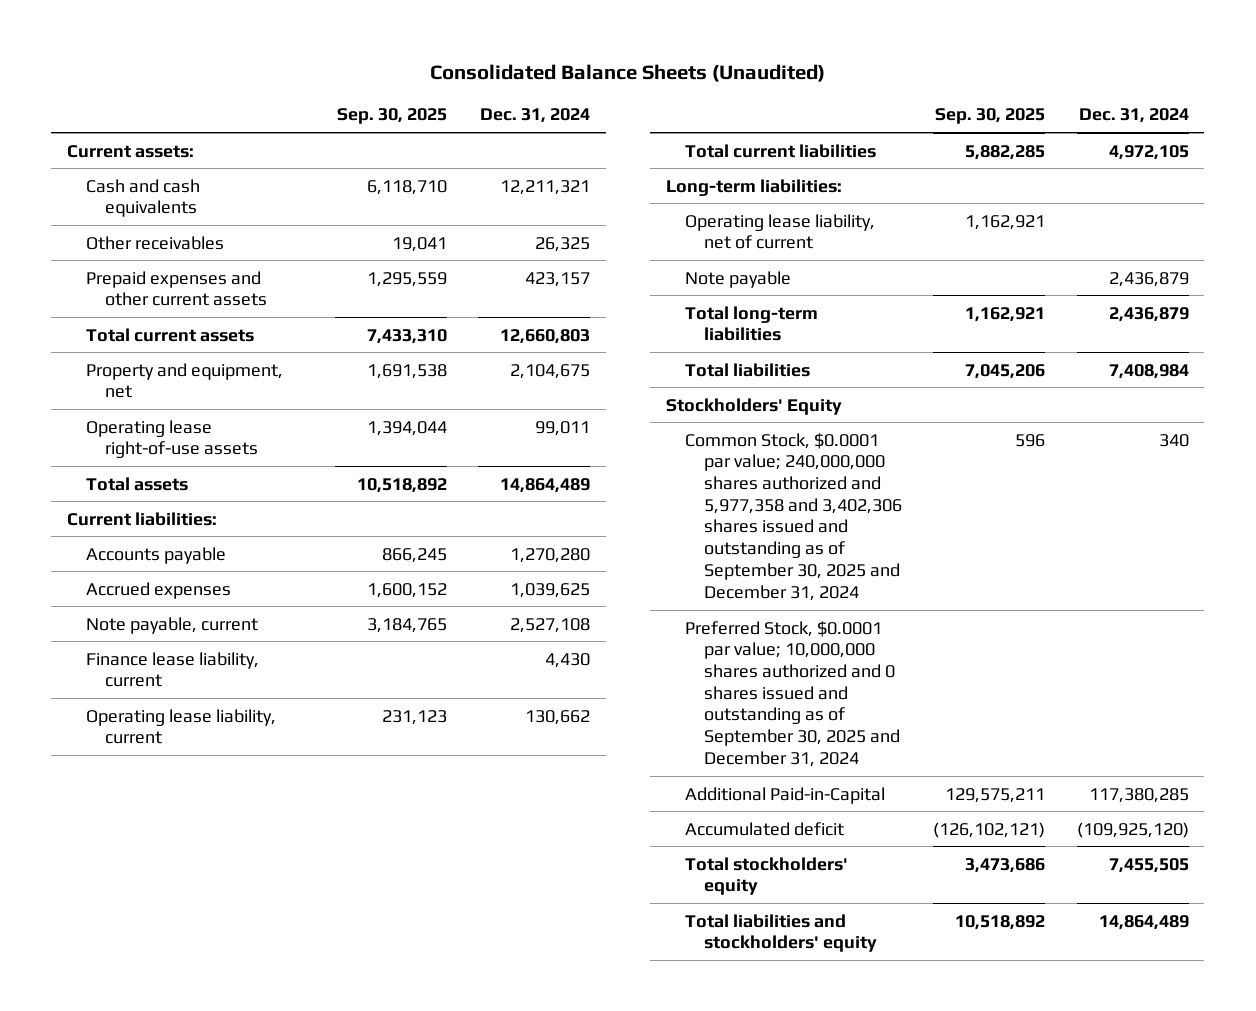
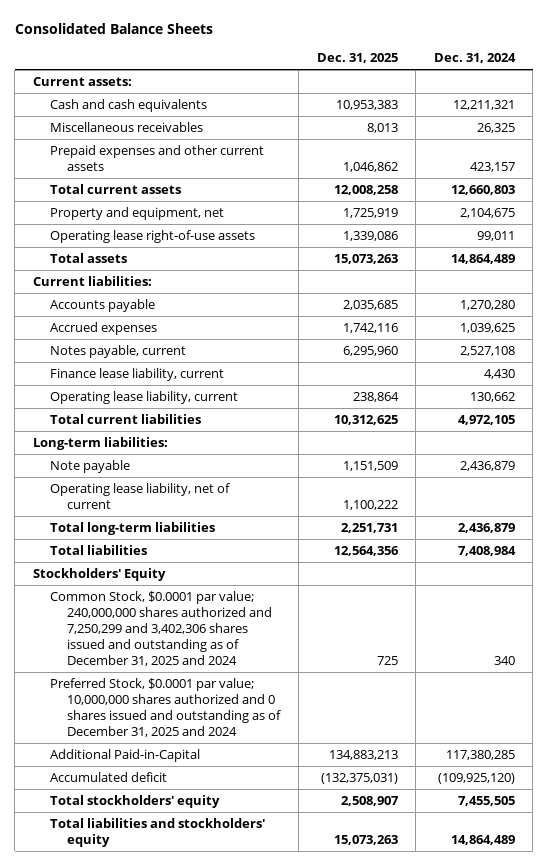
- Consolidated Balance Sheets (Unaudited)
+ Consolidated Balance Sheets
- | Sep. 30, 2025 | Dec. 31, 2024
+ | Dec. 31, 2025 | Dec. 31, 2024
- Other receivables | 19,041 | 26,325
+ Miscellaneous receivables | 8,013 | 26,325
- Note payable, current | 3,184,765 | 2,527,108
+ Notes payable, current | 6,295,960 | 2,527,108
moved down: Operating lease liability, net of current | 1,100,222 |
- Common Stock, $0.0001 par value; 240,000,000 shares authorized and 5,977,358 and 3,402,306 shares issued and outstanding as of September 30, 2025 and December 31, 2024 | 596 | 340
- Preferred Stock, $0.0001 par value; 10,000,000 shares authorized and 0 shares issued and outstanding as of September 30, 2025 and December 31, 2024
+ Common Stock, $0.0001 par value; 240,000,000 shares authorized and 7,250,299 and 3,402,306 shares issued and outstanding as of December 31, 2025 and 2024 | 725 | 340
+ Preferred Stock, $0.0001 par value; 10,000,000 shares authorized and 0 shares issued and outstanding as of December 31, 2025 and 2024

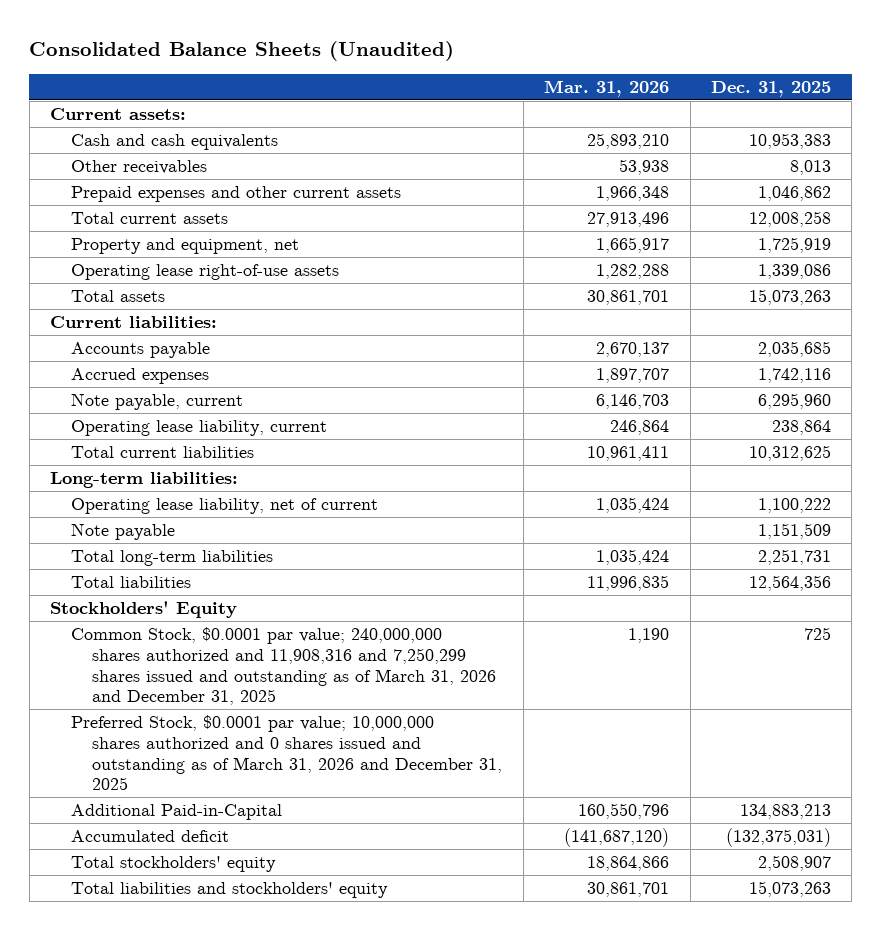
- Consolidated Balance Sheets
+ Consolidated Balance Sheets (Unaudited)
- | Dec. 31, 2025 | Dec. 31, 2024
+ | Mar. 31, 2026 | Dec. 31, 2025
- Miscellaneous receivables | 8,013 | 26,325
+ Other receivables | 53,938 | 8,013
- Notes payable, current | 6,295,960 | 2,527,108
- Finance lease liability, current | | 4,430
+ Note payable, current | 6,146,703 | 6,295,960
moved down: Note payable | | 1,151,509
- Common Stock, $0.0001 par value; 240,000,000 shares authorized and 7,250,299 and 3,402,306 shares issued and outstanding as of December 31, 2025 and 2024 | 725 | 340
- Preferred Stock, $0.0001 par value; 10,000,000 shares authorized and 0 shares issued and outstanding as of December 31, 2025 and 2024
+ Common Stock, $0.0001 par value; 240,000,000 shares authorized and 11,908,316 and 7,250,299 shares issued and outstanding as of March 31, 2026 and December 31, 2025 | 1,190 | 725
+ Preferred Stock, $0.0001 par value; 10,000,000 shares authorized and 0 shares issued and outstanding as of March 31, 2026 and December 31, 2025

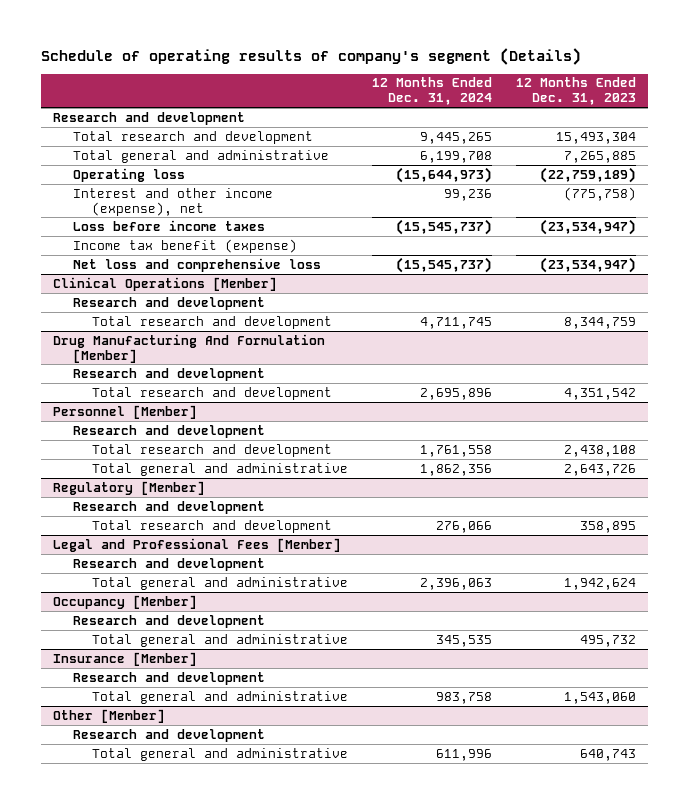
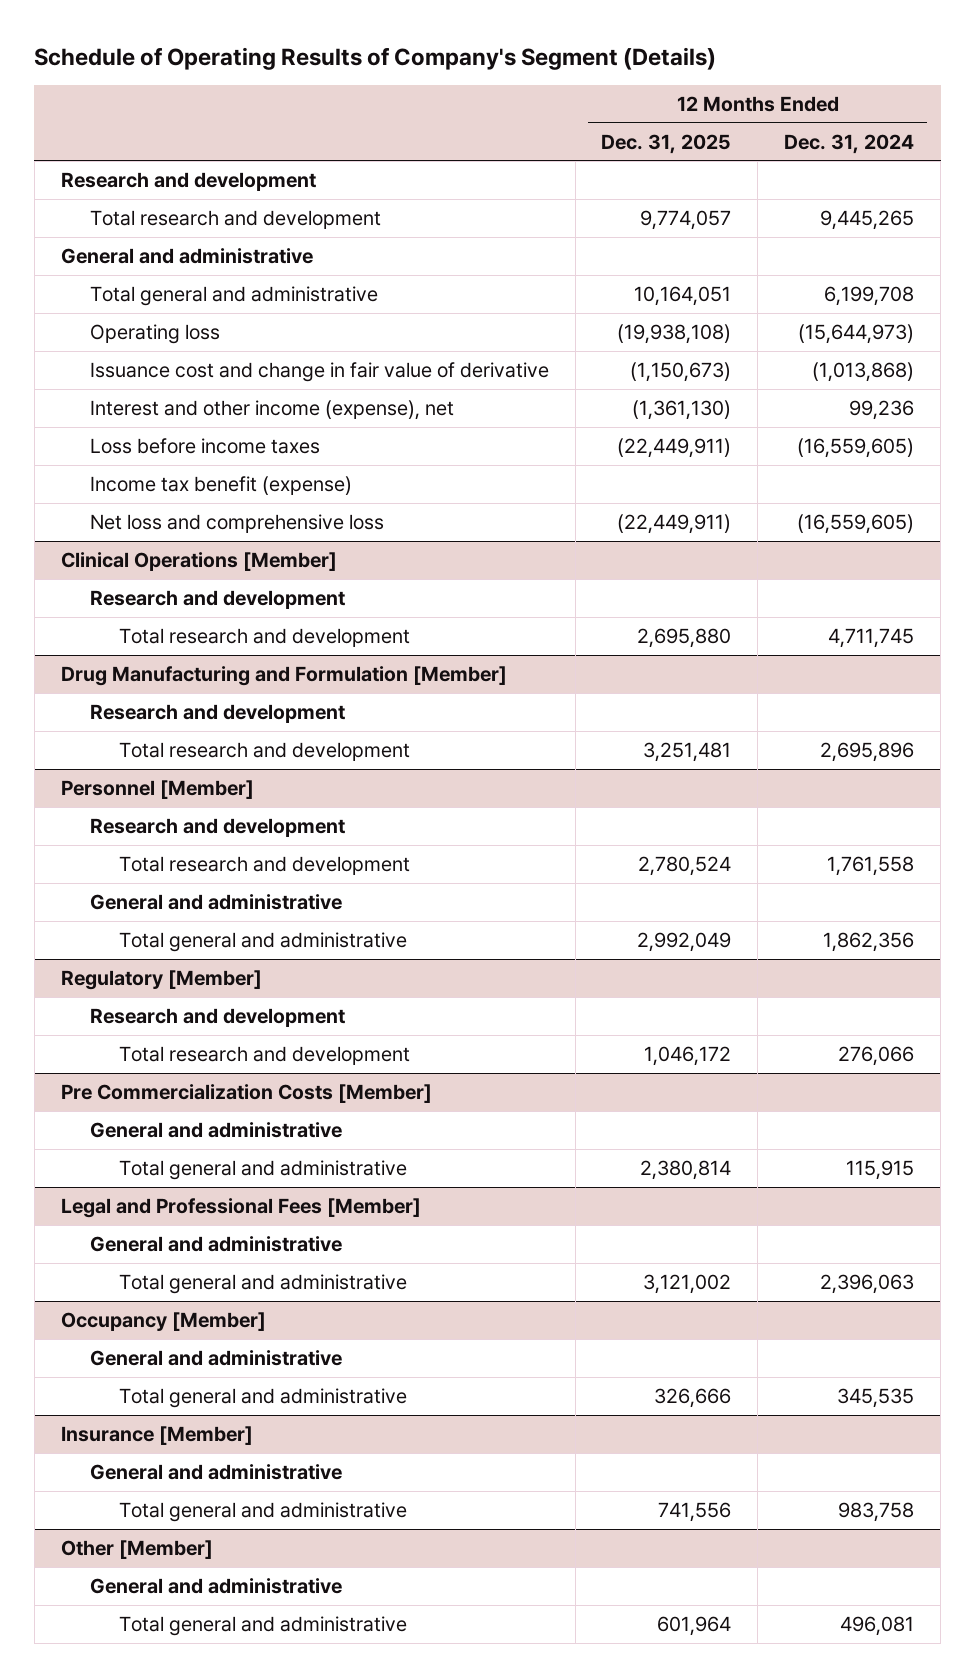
- Schedule of operating results of company's segment (Details)
+ Schedule of Operating Results of Company's Segment (Details)
- | 12 Months Ended Dec. 31, 2024 | 12 Months Ended Dec. 31, 2023
+ | 12 Months Ended Dec. 31, 2025 | 12 Months Ended Dec. 31, 2024
+ General and administrative
+ Issuance cost and change in fair value of derivative | (1,150,673) | (1,013,868)
- Loss before income taxes | (15,545,737) | (23,534,947)
+ Loss before income taxes | (22,449,911) | (16,559,605)
- Net loss and comprehensive loss | (15,545,737) | (23,534,947)
+ Net loss and comprehensive loss | (22,449,911) | (16,559,605)
- Drug Manufacturing And Formulation [Member]
+ Drug Manufacturing and Formulation [Member]
@ Personnel [Member]
+ General and administrative
+ Pre Commercialization Costs [Member]
+ General and administrative
+ Total general and administrative | 2,380,814 | 115,915
@ Legal and Professional Fees [Member]
- Research and development
+ General and administrative
@ Occupancy [Member]
- Research and development
+ General and administrative
@ Insurance [Member]
- Research and development
+ General and administrative
@ Other [Member]
- Research and development
- Total general and administrative | 611,996 | 640,743
+ General and administrative
+ Total general and administrative | 601,964 | 496,081

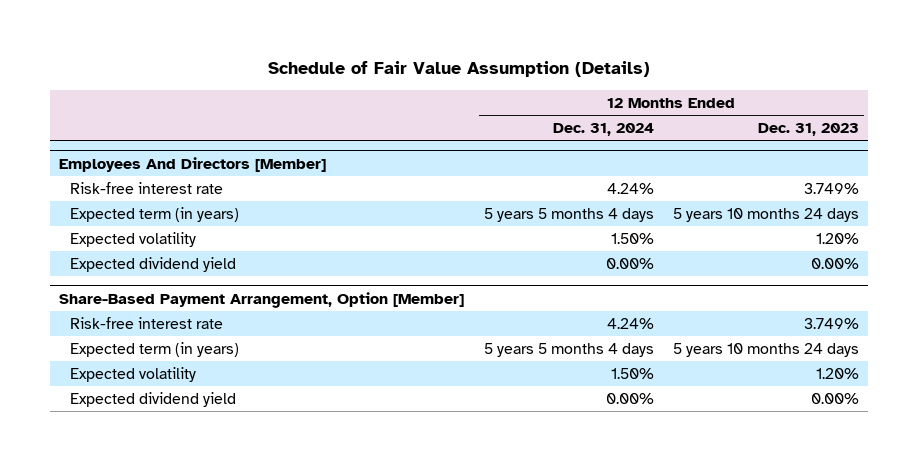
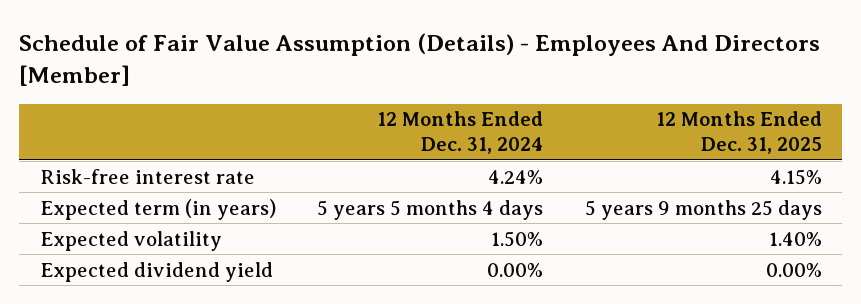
- Schedule of Fair Value Assumption (Details)
+ Schedule of Fair Value Assumption (Details) - Employees And Directors [Member]
- | 12 Months Ended Dec. 31, 2024 | 12 Months Ended Dec. 31, 2023
+ | 12 Months Ended Dec. 31, 2024 | 12 Months Ended Dec. 31, 2025
- Employees And Directors [Member]
- Share-Based Payment Arrangement, Option [Member]
- Risk-free interest rate | 4.24% | 3.749%
- Expected term (in years) | 5 years 5 months 4 days | 5 years 10 months 24 days
- Expected volatility | 1.50% | 1.20%
- Expected dividend yield | 0.00% | 0.00%

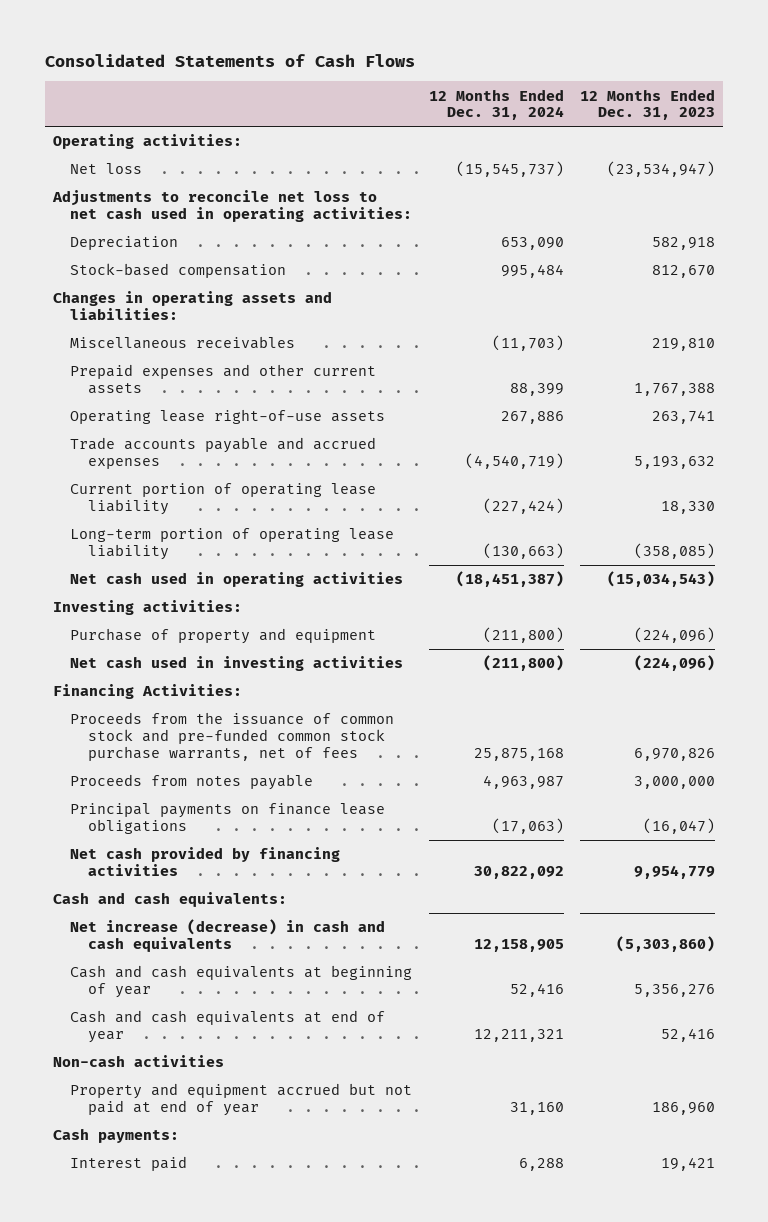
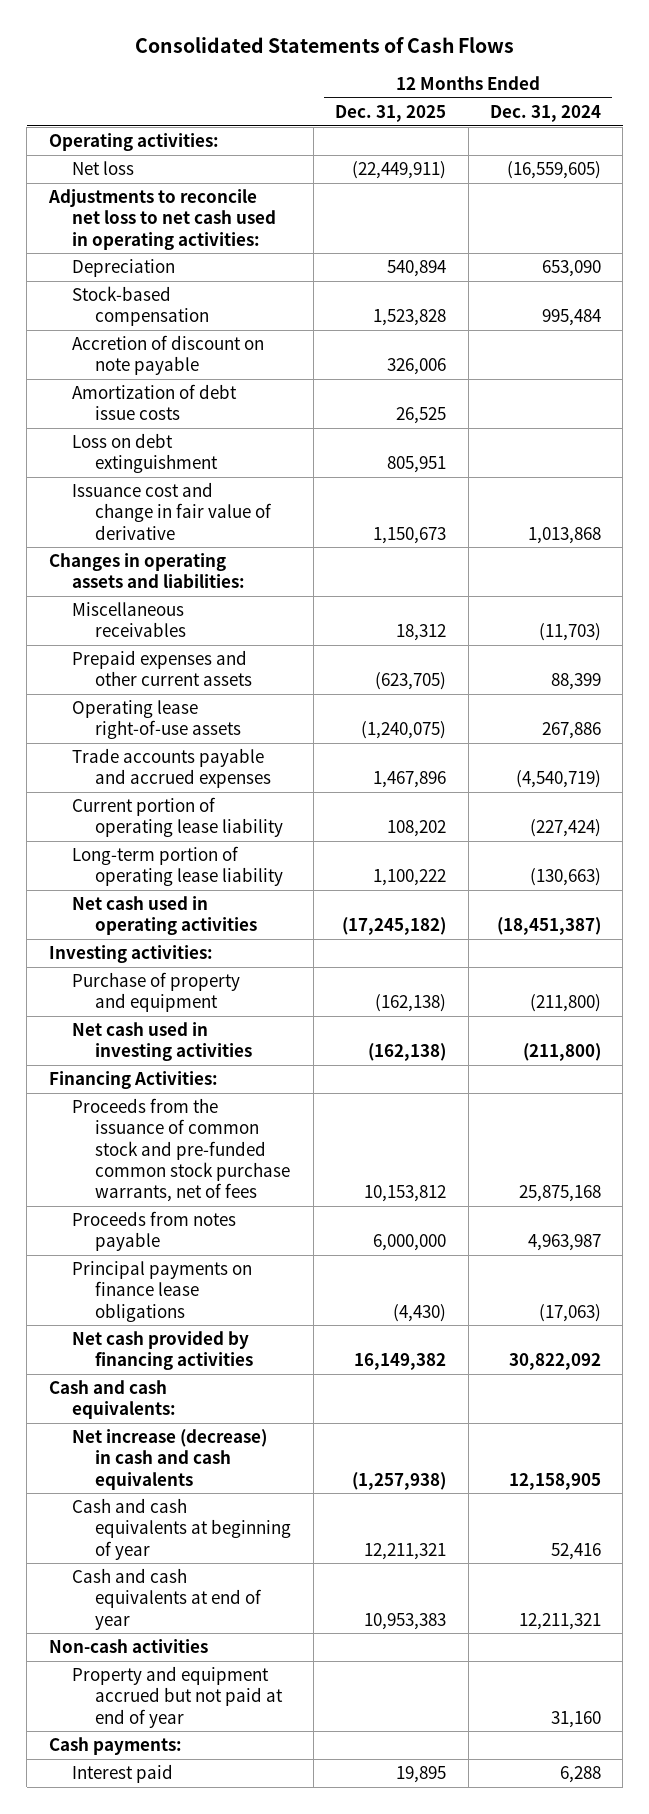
- | 12 Months Ended Dec. 31, 2024 | 12 Months Ended Dec. 31, 2023
+ | 12 Months Ended Dec. 31, 2025 | 12 Months Ended Dec. 31, 2024
- Net loss | (15,545,737) | (23,534,947)
+ Net loss | (22,449,911) | (16,559,605)
+ Accretion of discount on note payable | 326,006 |
+ Amortization of debt issue costs | 26,525 |
+ Loss on debt extinguishment | 805,951 |
+ Issuance cost and change in fair value of derivative | 1,150,673 | 1,013,868

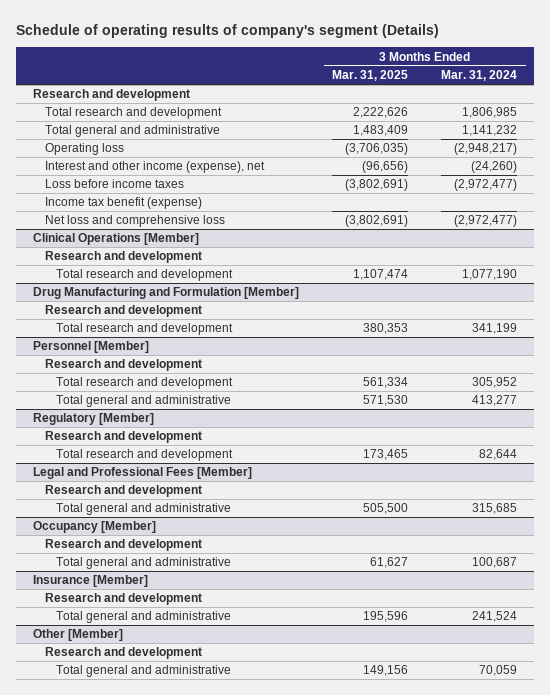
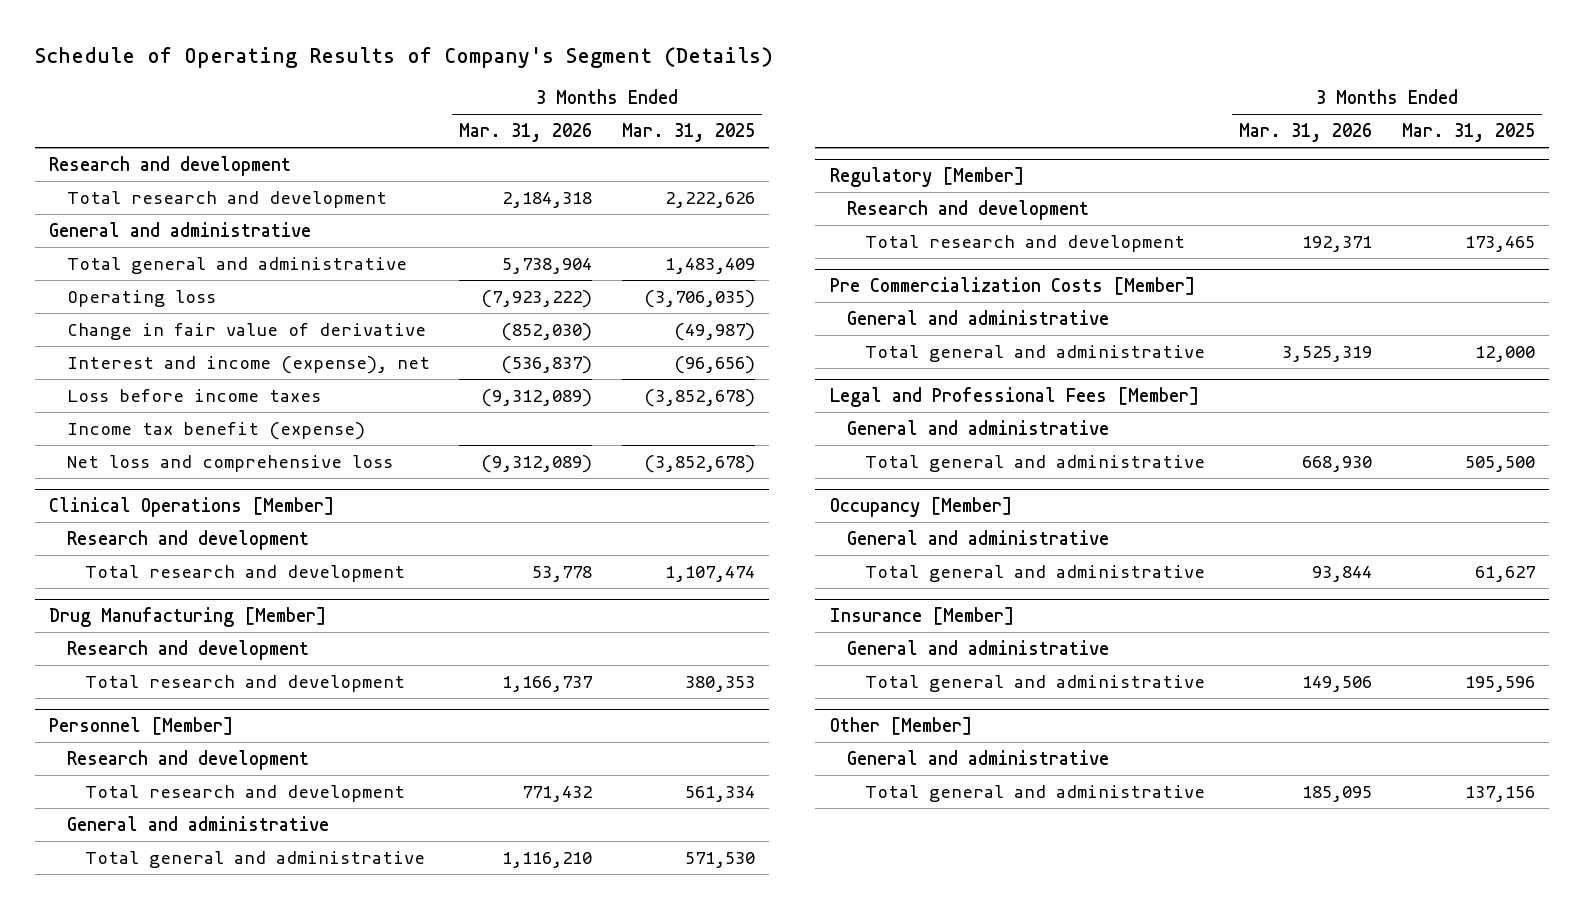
- Schedule of operating results of company's segment (Details)
+ Schedule of Operating Results of Company's Segment (Details)
- | 3 Months Ended Mar. 31, 2025 | 3 Months Ended Mar. 31, 2024
+ | 3 Months Ended Mar. 31, 2026 | 3 Months Ended Mar. 31, 2025
+ General and administrative
- Interest and other income (expense), net | (96,656) | (24,260)
- Loss before income taxes | (3,802,691) | (2,972,477)
+ Change in fair value of derivative | (852,030) | (49,987)
+ Interest and income (expense), net | (536,837) | (96,656)
+ Loss before income taxes | (9,312,089) | (3,852,678)
- Net loss and comprehensive loss | (3,802,691) | (2,972,477)
+ Net loss and comprehensive loss | (9,312,089) | (3,852,678)
- Drug Manufacturing and Formulation [Member]
+ Drug Manufacturing [Member]
@ Personnel [Member]
+ General and administrative
+ Pre Commercialization Costs [Member]
+ General and administrative
+ Total general and administrative | 3,525,319 | 12,000
@ Legal and Professional Fees [Member]
- Research and development
+ General and administrative
@ Occupancy [Member]
- Research and development
+ General and administrative
@ Insurance [Member]
- Research and development
+ General and administrative
@ Other [Member]
- Research and development
- Total general and administrative | 149,156 | 70,059
+ General and administrative
+ Total general and administrative | 185,095 | 137,156

